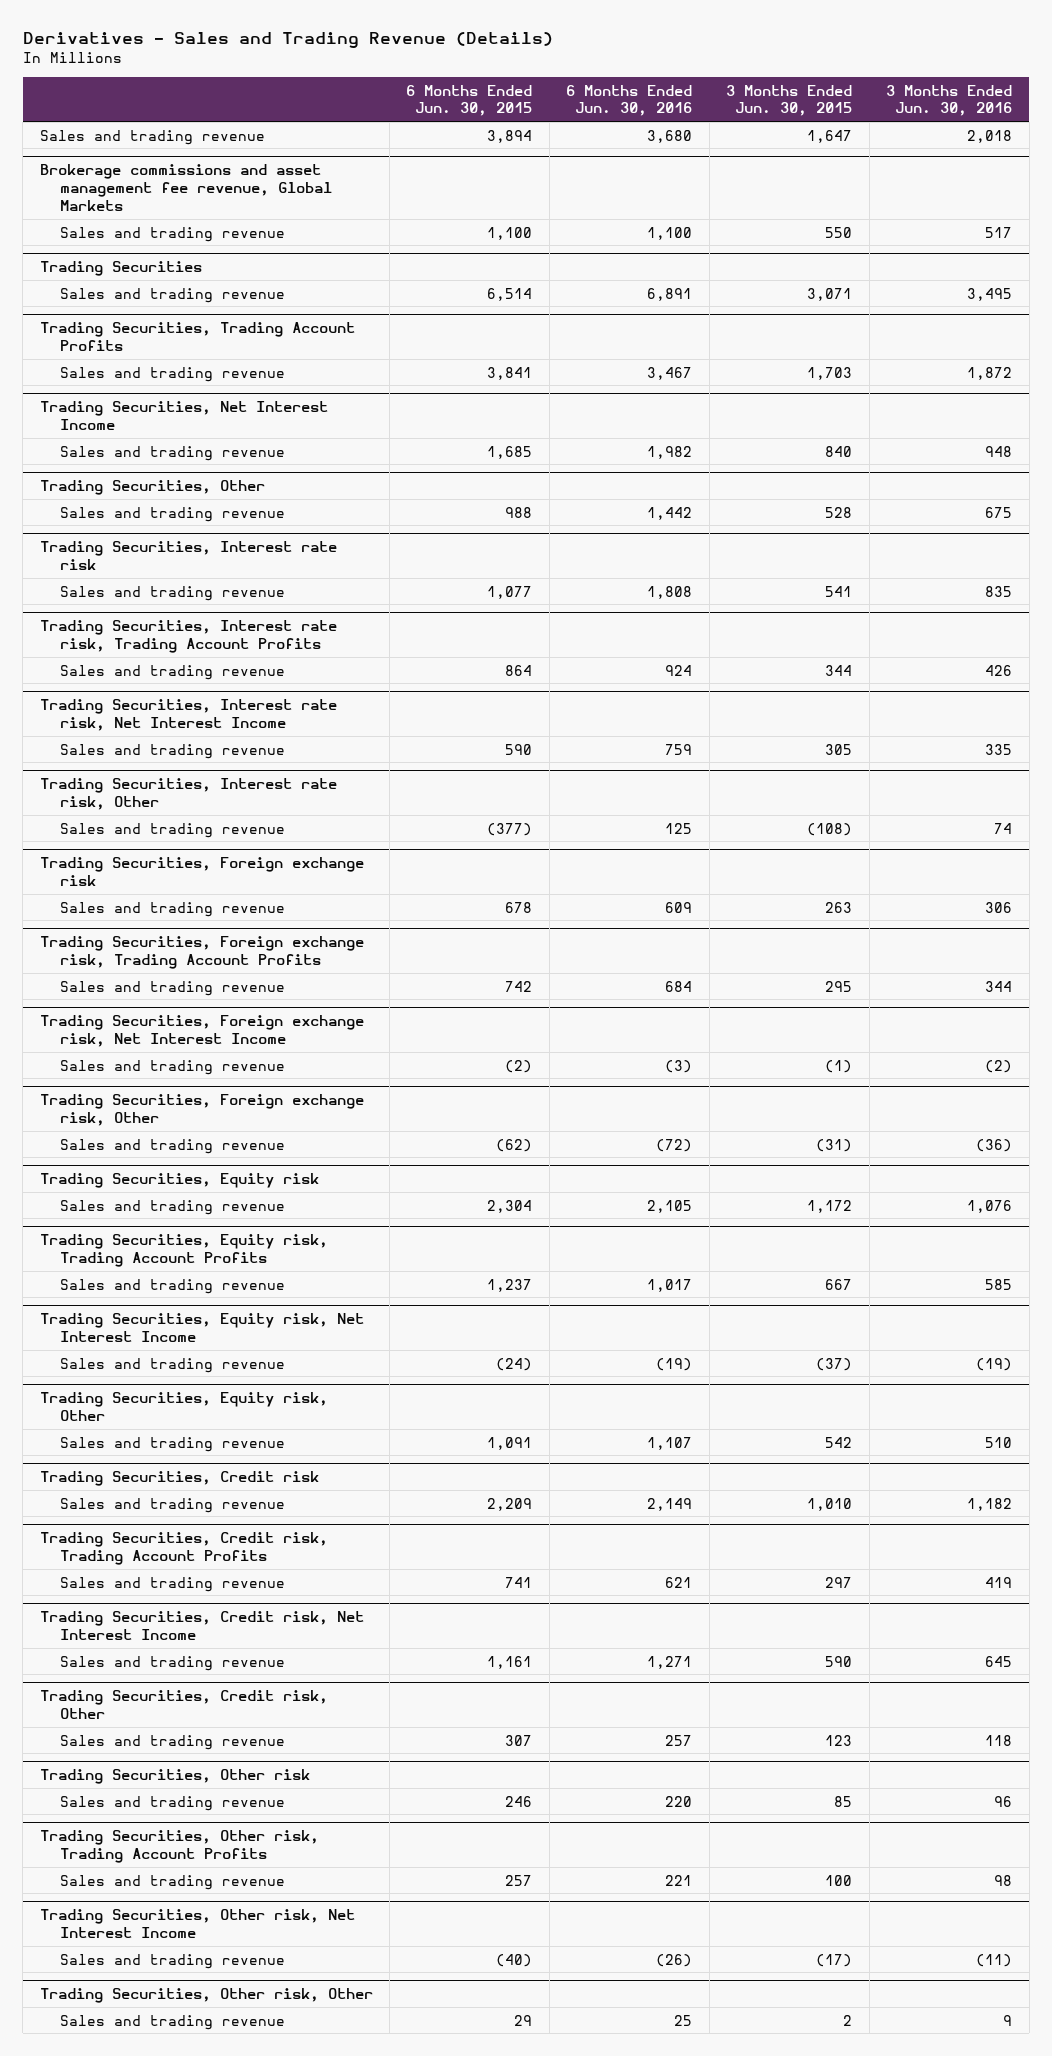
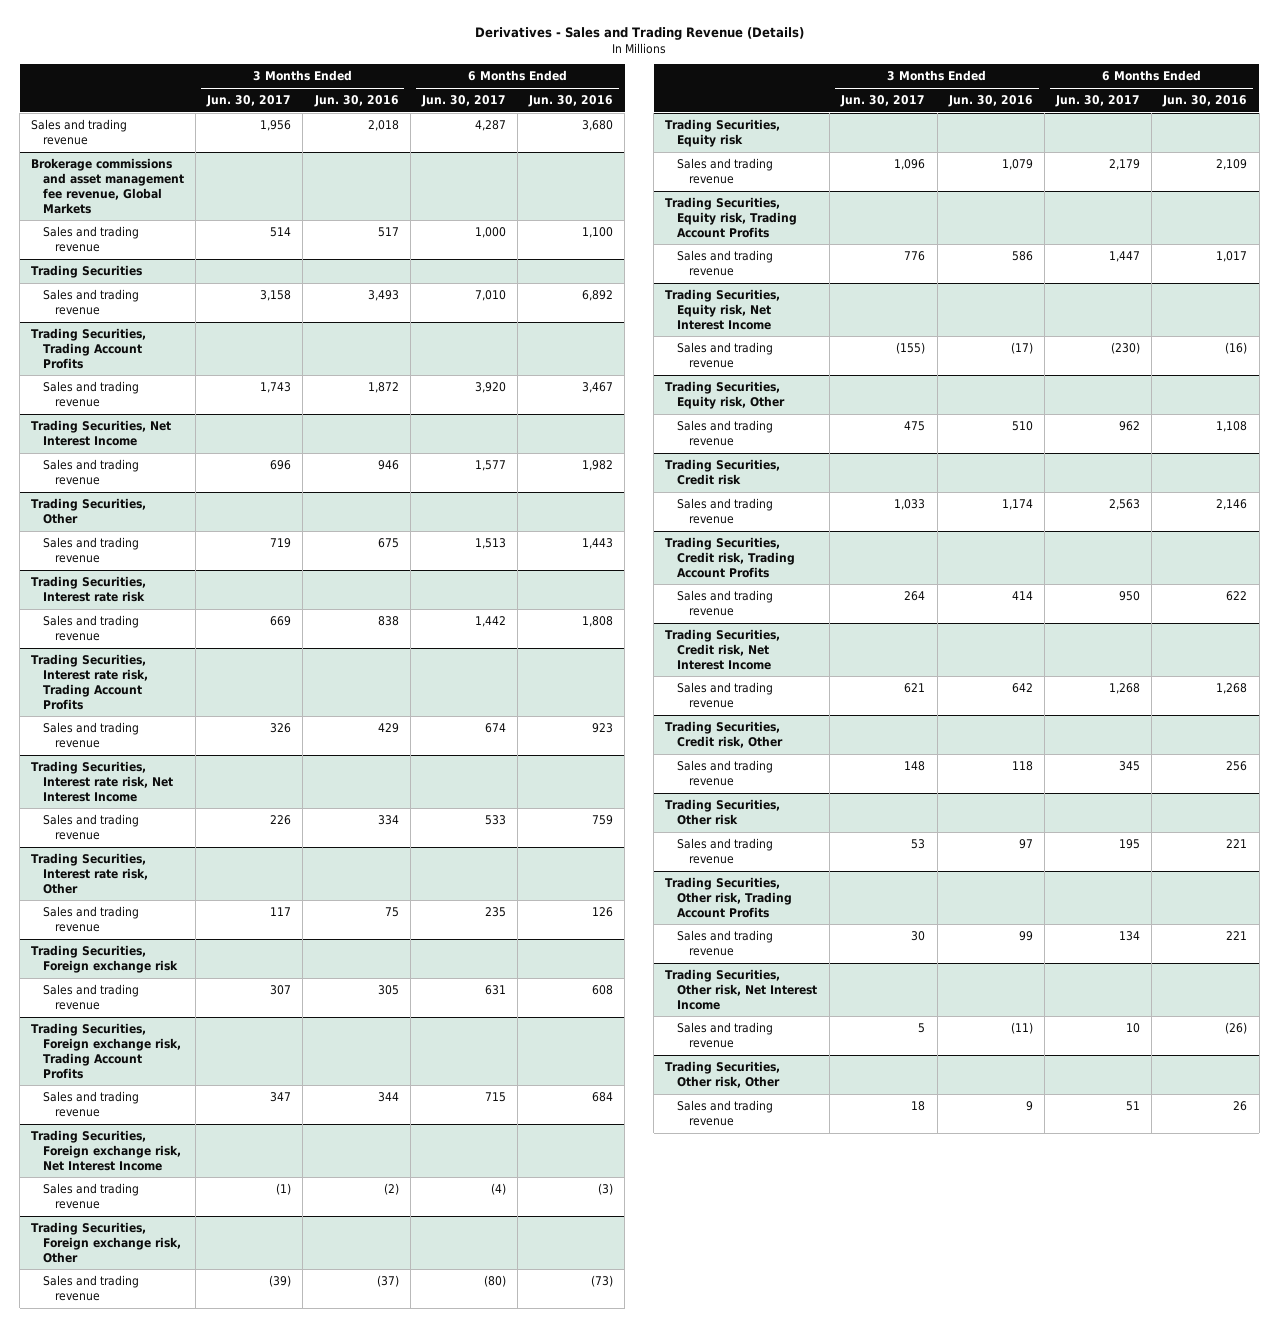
- | 6 Months Ended Jun. 30, 2015 | 6 Months Ended Jun. 30, 2016 | 3 Months Ended Jun. 30, 2015 | 3 Months Ended Jun. 30, 2016
+ | 3 Months Ended Jun. 30, 2017 | 3 Months Ended Jun. 30, 2016 | 6 Months Ended Jun. 30, 2017 | 6 Months Ended Jun. 30, 2016
@ Trading Securities
- Sales and trading revenue | 6,514 | 6,891 | 3,071 | 3,495
+ Sales and trading revenue | 3,158 | 3,493 | 7,010 | 6,892
@ Trading Securities, Net Interest Income
- Sales and trading revenue | 1,685 | 1,982 | 840 | 948
+ Sales and trading revenue | 696 | 946 | 1,577 | 1,982
@ Trading Securities, Other
- Sales and trading revenue | 988 | 1,442 | 528 | 675
+ Sales and trading revenue | 719 | 675 | 1,513 | 1,443
@ Trading Securities, Interest rate risk
- Sales and trading revenue | 1,077 | 1,808 | 541 | 835
+ Sales and trading revenue | 669 | 838 | 1,442 | 1,808
@ Trading Securities, Interest rate risk, Trading Account Profits
- Sales and trading revenue | 864 | 924 | 344 | 426
+ Sales and trading revenue | 326 | 429 | 674 | 923
@ Trading Securities, Interest rate risk, Net Interest Income
- Sales and trading revenue | 590 | 759 | 305 | 335
+ Sales and trading revenue | 226 | 334 | 533 | 759
@ Trading Securities, Interest rate risk, Other
- Sales and trading revenue | (377) | 125 | (108) | 74
+ Sales and trading revenue | 117 | 75 | 235 | 126
@ Trading Securities, Foreign exchange risk
- Sales and trading revenue | 678 | 609 | 263 | 306
+ Sales and trading revenue | 307 | 305 | 631 | 608
@ Trading Securities, Foreign exchange risk, Other
- Sales and trading revenue | (62) | (72) | (31) | (36)
+ Sales and trading revenue | (39) | (37) | (80) | (73)
@ Trading Securities, Equity risk
- Sales and trading revenue | 2,304 | 2,105 | 1,172 | 1,076
+ Sales and trading revenue | 1,096 | 1,079 | 2,179 | 2,109
@ Trading Securities, Equity risk, Trading Account Profits
- Sales and trading revenue | 1,237 | 1,017 | 667 | 585
+ Sales and trading revenue | 776 | 586 | 1,447 | 1,017
@ Trading Securities, Equity risk, Net Interest Income
- Sales and trading revenue | (24) | (19) | (37) | (19)
+ Sales and trading revenue | (155) | (17) | (230) | (16)
@ Trading Securities, Equity risk, Other
- Sales and trading revenue | 1,091 | 1,107 | 542 | 510
+ Sales and trading revenue | 475 | 510 | 962 | 1,108
@ Trading Securities, Credit risk
- Sales and trading revenue | 2,209 | 2,149 | 1,010 | 1,182
+ Sales and trading revenue | 1,033 | 1,174 | 2,563 | 2,146
@ Trading Securities, Credit risk, Trading Account Profits
- Sales and trading revenue | 741 | 621 | 297 | 419
+ Sales and trading revenue | 264 | 414 | 950 | 622
@ Trading Securities, Credit risk, Net Interest Income
- Sales and trading revenue | 1,161 | 1,271 | 590 | 645
+ Sales and trading revenue | 621 | 642 | 1,268 | 1,268
@ Trading Securities, Credit risk, Other
- Sales and trading revenue | 307 | 257 | 123 | 118
+ Sales and trading revenue | 148 | 118 | 345 | 256
@ Trading Securities, Other risk
- Sales and trading revenue | 246 | 220 | 85 | 96
+ Sales and trading revenue | 53 | 97 | 195 | 221
@ Trading Securities, Other risk, Trading Account Profits
- Sales and trading revenue | 257 | 221 | 100 | 98
+ Sales and trading revenue | 30 | 99 | 134 | 221
@ Trading Securities, Other risk, Other
- Sales and trading revenue | 29 | 25 | 2 | 9
+ Sales and trading revenue | 18 | 9 | 51 | 26

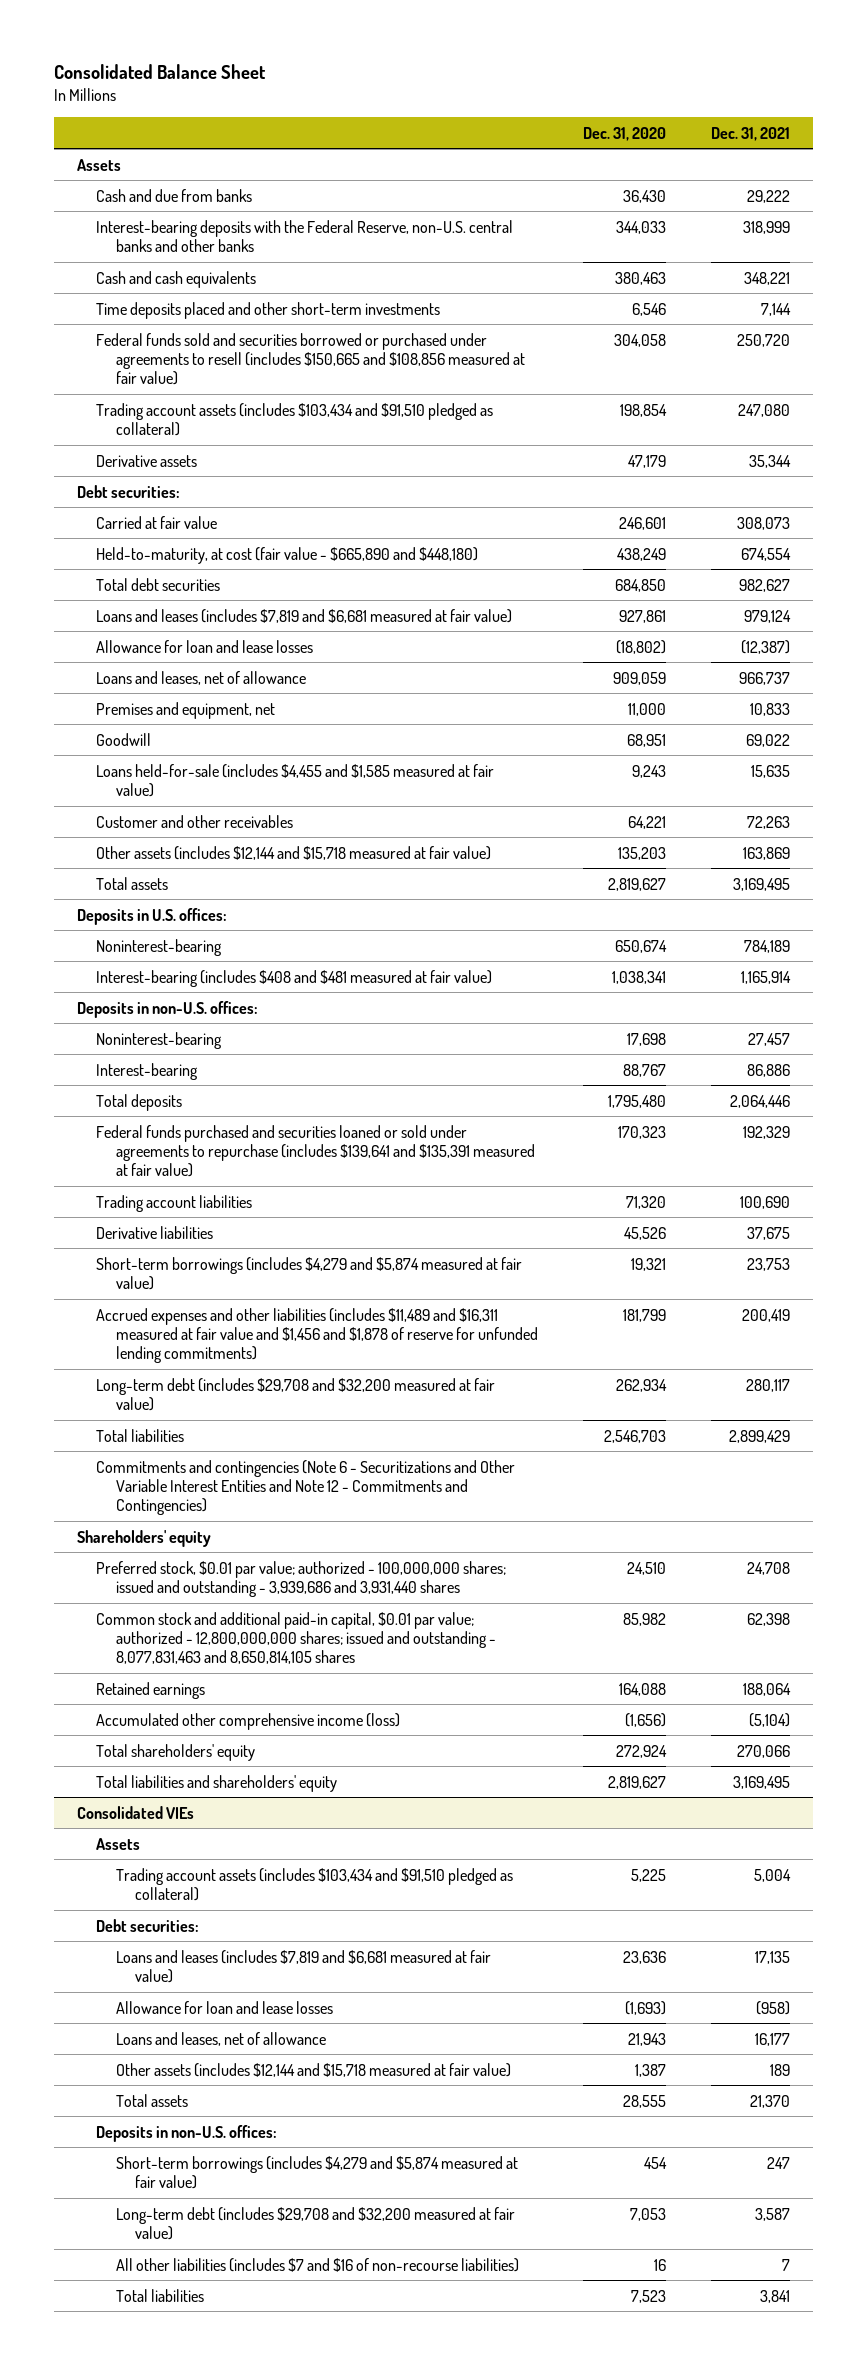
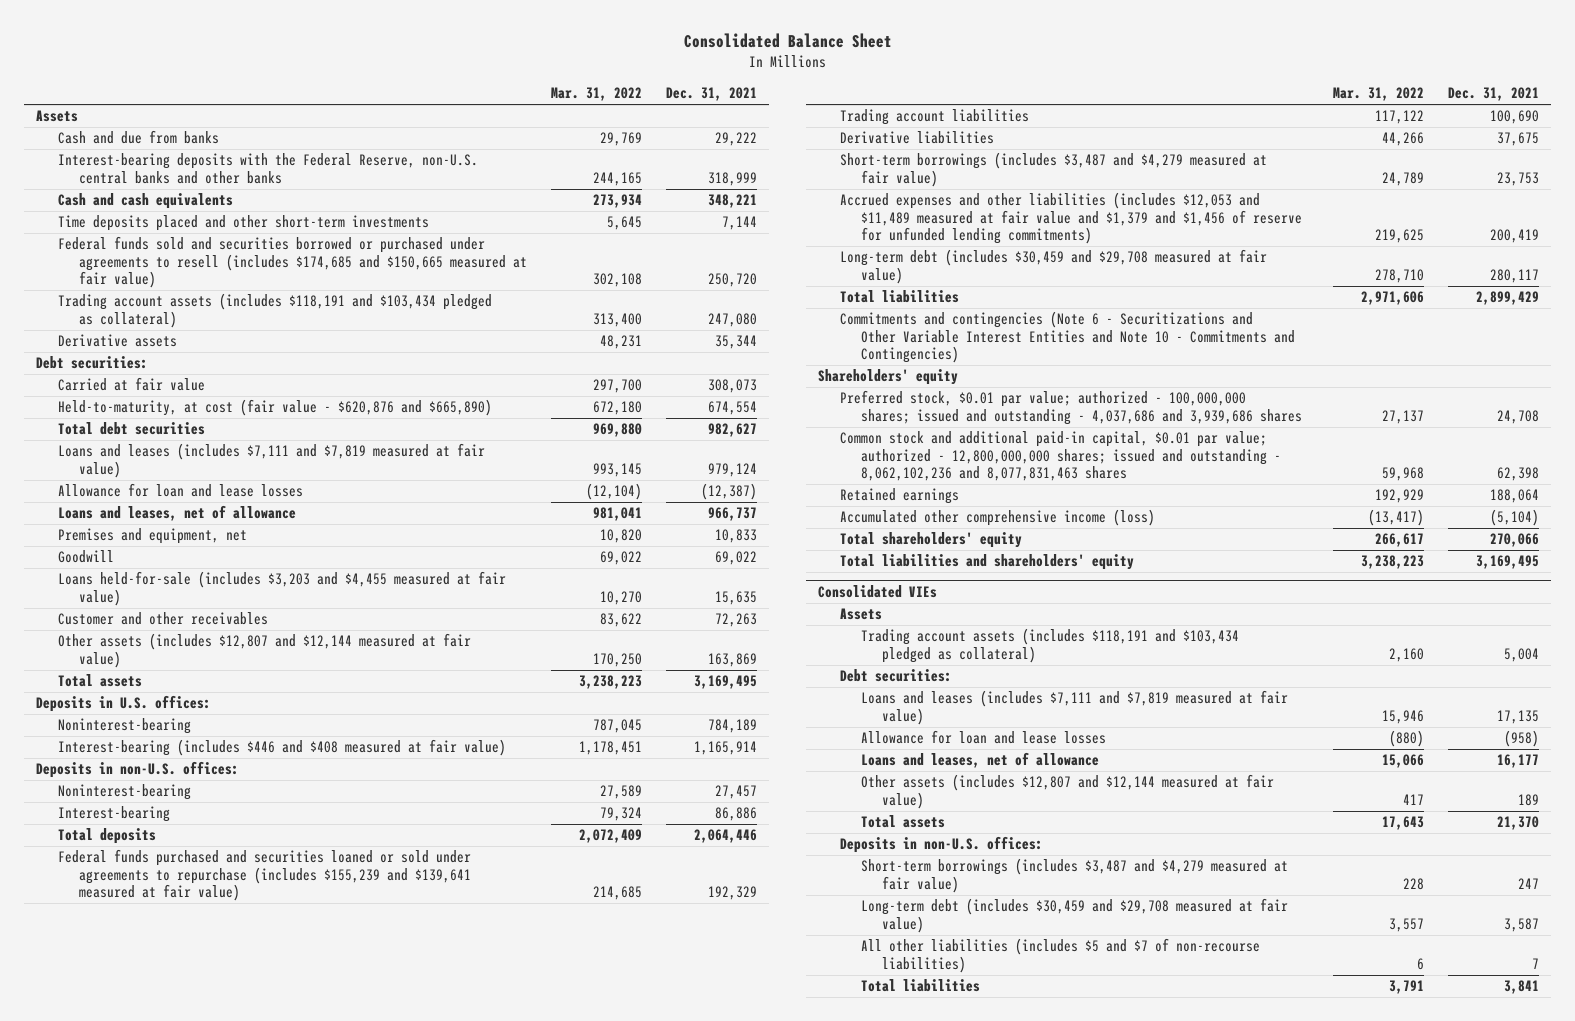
- | Dec. 31, 2020 | Dec. 31, 2021
+ | Mar. 31, 2022 | Dec. 31, 2021
- Federal funds sold and securities borrowed or purchased under agreements to resell (includes $150,665 and $108,856 measured at fair value) | 304,058 | 250,720
- Trading account assets (includes $103,434 and $91,510 pledged as collateral) | 198,854 | 247,080
+ Federal funds sold and securities borrowed or purchased under agreements to resell (includes $174,685 and $150,665 measured at fair value) | 302,108 | 250,720
+ Trading account assets (includes $118,191 and $103,434 pledged as collateral) | 313,400 | 247,080
- Held-to-maturity, at cost (fair value - $665,890 and $448,180) | 438,249 | 674,554
+ Held-to-maturity, at cost (fair value - $620,876 and $665,890) | 672,180 | 674,554
- Loans and leases (includes $7,819 and $6,681 measured at fair value) | 927,861 | 979,124
+ Loans and leases (includes $7,111 and $7,819 measured at fair value) | 993,145 | 979,124
- Loans held-for-sale (includes $4,455 and $1,585 measured at fair value) | 9,243 | 15,635
+ Loans held-for-sale (includes $3,203 and $4,455 measured at fair value) | 10,270 | 15,635
- Other assets (includes $12,144 and $15,718 measured at fair value) | 135,203 | 163,869
+ Other assets (includes $12,807 and $12,144 measured at fair value) | 170,250 | 163,869
- Interest-bearing (includes $408 and $481 measured at fair value) | 1,038,341 | 1,165,914
+ Interest-bearing (includes $446 and $408 measured at fair value) | 1,178,451 | 1,165,914
- Federal funds purchased and securities loaned or sold under agreements to repurchase (includes $139,641 and $135,391 measured at fair value) | 170,323 | 192,329
+ Federal funds purchased and securities loaned or sold under agreements to repurchase (includes $155,239 and $139,641 measured at fair value) | 214,685 | 192,329
- Short-term borrowings (includes $4,279 and $5,874 measured at fair value) | 19,321 | 23,753
- Accrued expenses and other liabilities (includes $11,489 and $16,311 measured at fair value and $1,456 and $1,878 of reserve for unfunded lending commitments) | 181,799 | 200,419
- Long-term debt (includes $29,708 and $32,200 measured at fair value) | 262,934 | 280,117
+ Short-term borrowings (includes $3,487 and $4,279 measured at fair value) | 24,789 | 23,753
+ Accrued expenses and other liabilities (includes $12,053 and $11,489 measured at fair value and $1,379 and $1,456 of reserve for unfunded lending commitments) | 219,625 | 200,419
+ Long-term debt (includes $30,459 and $29,708 measured at fair value) | 278,710 | 280,117
- Commitments and contingencies (Note 6 - Securitizations and Other Variable Interest Entities and Note 12 - Commitments and Contingencies)
+ Commitments and contingencies (Note 6 - Securitizations and Other Variable Interest Entities and Note 10 - Commitments and Contingencies)
- Preferred stock, $0.01 par value; authorized - 100,000,000 shares; issued and outstanding - 3,939,686 and 3,931,440 shares | 24,510 | 24,708
- Common stock and additional paid-in capital, $0.01 par value; authorized - 12,800,000,000 shares; issued and outstanding - 8,077,831,463 and 8,650,814,105 shares | 85,982 | 62,398
+ Preferred stock, $0.01 par value; authorized - 100,000,000 shares; issued and outstanding - 4,037,686 and 3,939,686 shares | 27,137 | 24,708
+ Common stock and additional paid-in capital, $0.01 par value; authorized - 12,800,000,000 shares; issued and outstanding - 8,062,102,236 and 8,077,831,463 shares | 59,968 | 62,398
@ Consolidated VIEs
- Trading account assets (includes $103,434 and $91,510 pledged as collateral) | 5,225 | 5,004
+ Trading account assets (includes $118,191 and $103,434 pledged as collateral) | 2,160 | 5,004
- Loans and leases (includes $7,819 and $6,681 measured at fair value) | 23,636 | 17,135
+ Loans and leases (includes $7,111 and $7,819 measured at fair value) | 15,946 | 17,135
- Other assets (includes $12,144 and $15,718 measured at fair value) | 1,387 | 189
+ Other assets (includes $12,807 and $12,144 measured at fair value) | 417 | 189
- Short-term borrowings (includes $4,279 and $5,874 measured at fair value) | 454 | 247
- Long-term debt (includes $29,708 and $32,200 measured at fair value) | 7,053 | 3,587
- All other liabilities (includes $7 and $16 of non-recourse liabilities) | 16 | 7
+ Short-term borrowings (includes $3,487 and $4,279 measured at fair value) | 228 | 247
+ Long-term debt (includes $30,459 and $29,708 measured at fair value) | 3,557 | 3,587
+ All other liabilities (includes $5 and $7 of non-recourse liabilities) | 6 | 7

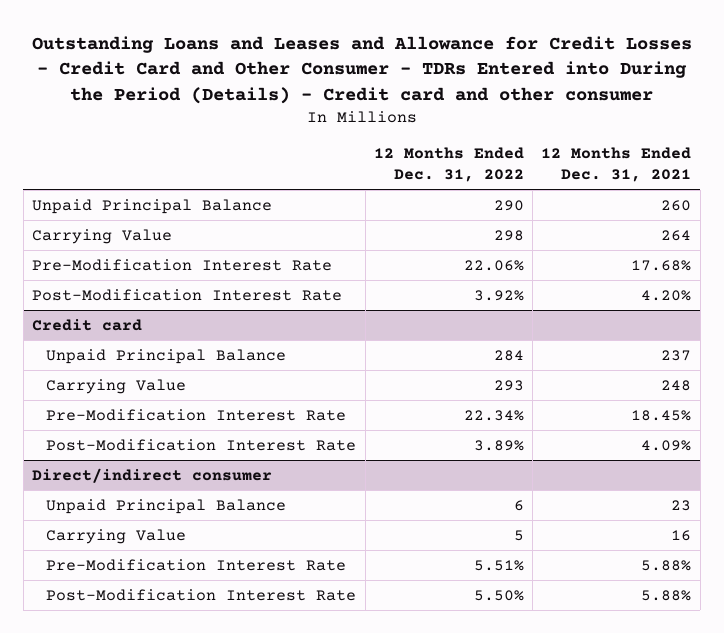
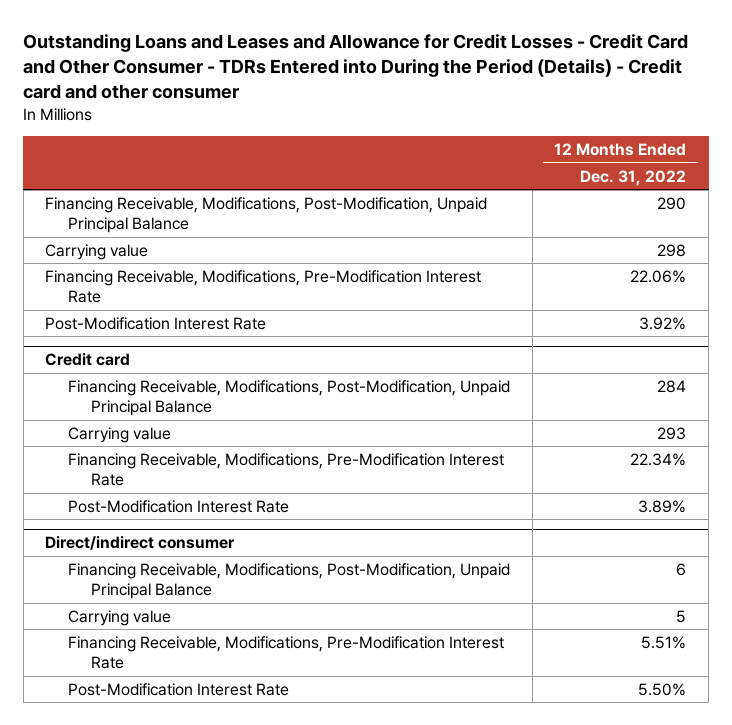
- | 12 Months Ended Dec. 31, 2022 | 12 Months Ended Dec. 31, 2021
+ | 12 Months Ended Dec. 31, 2022
- Unpaid Principal Balance | 290 | 260
- Carrying Value | 298 | 264
- Pre-Modification Interest Rate | 22.06% | 17.68%
+ Financing Receivable, Modifications, Post-Modification, Unpaid Principal Balance | 290
+ Carrying value | 298
+ Financing Receivable, Modifications, Pre-Modification Interest Rate | 22.06%
@ Credit card
- Unpaid Principal Balance | 284 | 237
- Carrying Value | 293 | 248
- Pre-Modification Interest Rate | 22.34% | 18.45%
+ Financing Receivable, Modifications, Post-Modification, Unpaid Principal Balance | 284
+ Carrying value | 293
+ Financing Receivable, Modifications, Pre-Modification Interest Rate | 22.34%
@ Direct/indirect consumer
- Unpaid Principal Balance | 6 | 23
- Carrying Value | 5 | 16
- Pre-Modification Interest Rate | 5.51% | 5.88%
+ Financing Receivable, Modifications, Post-Modification, Unpaid Principal Balance | 6
+ Carrying value | 5
+ Financing Receivable, Modifications, Pre-Modification Interest Rate | 5.51%

